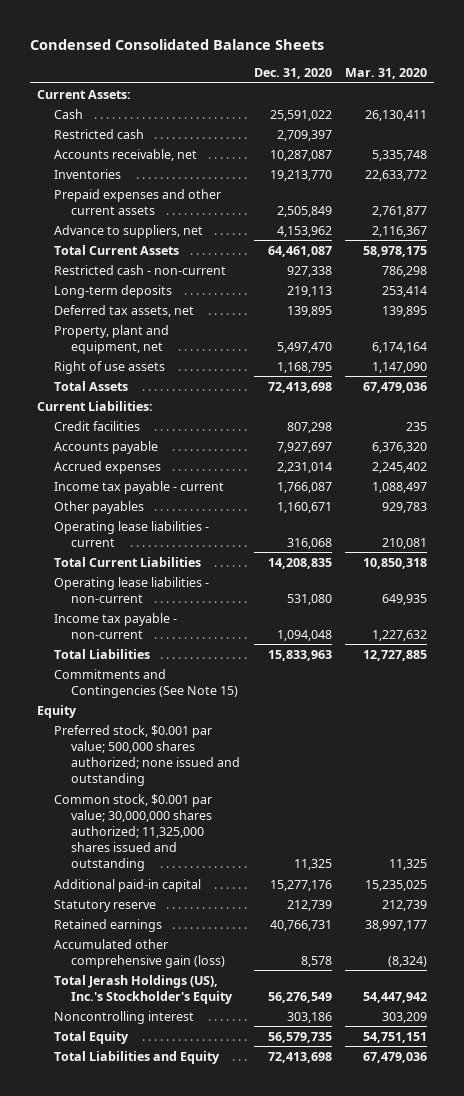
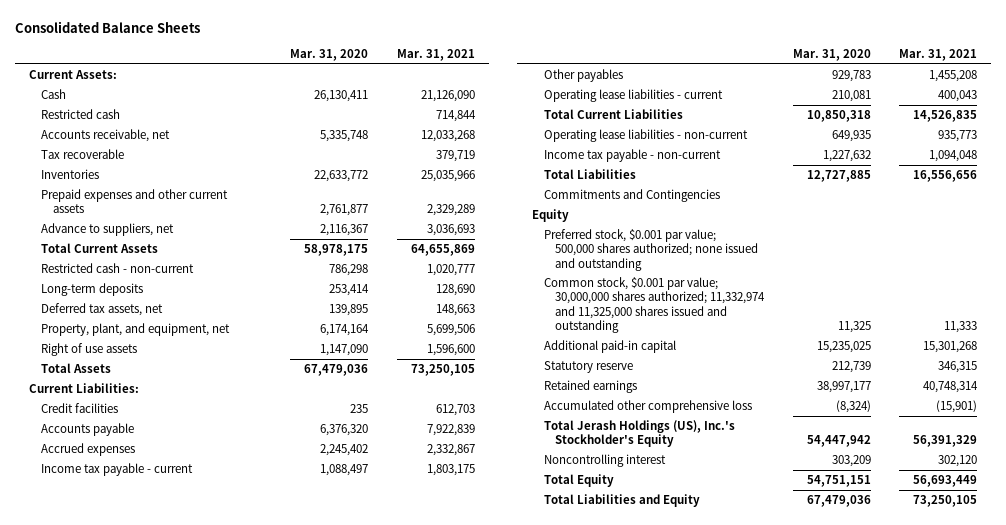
- Condensed Consolidated Balance Sheets
+ Consolidated Balance Sheets
- | Dec. 31, 2020 | Mar. 31, 2020
+ | Mar. 31, 2020 | Mar. 31, 2021
+ Tax recoverable | | 379,719
- Property, plant and equipment, net | 5,497,470 | 6,174,164
+ Property, plant, and equipment, net | 6,174,164 | 5,699,506
- Commitments and Contingencies (See Note 15)
+ Commitments and Contingencies
- Common stock, $0.001 par value; 30,000,000 shares authorized; 11,325,000 shares issued and outstanding | 11,325 | 11,325
+ Common stock, $0.001 par value; 30,000,000 shares authorized; 11,332,974 and 11,325,000 shares issued and outstanding | 11,325 | 11,333
- Accumulated other comprehensive gain (loss) | 8,578 | (8,324)
+ Accumulated other comprehensive loss | (8,324) | (15,901)

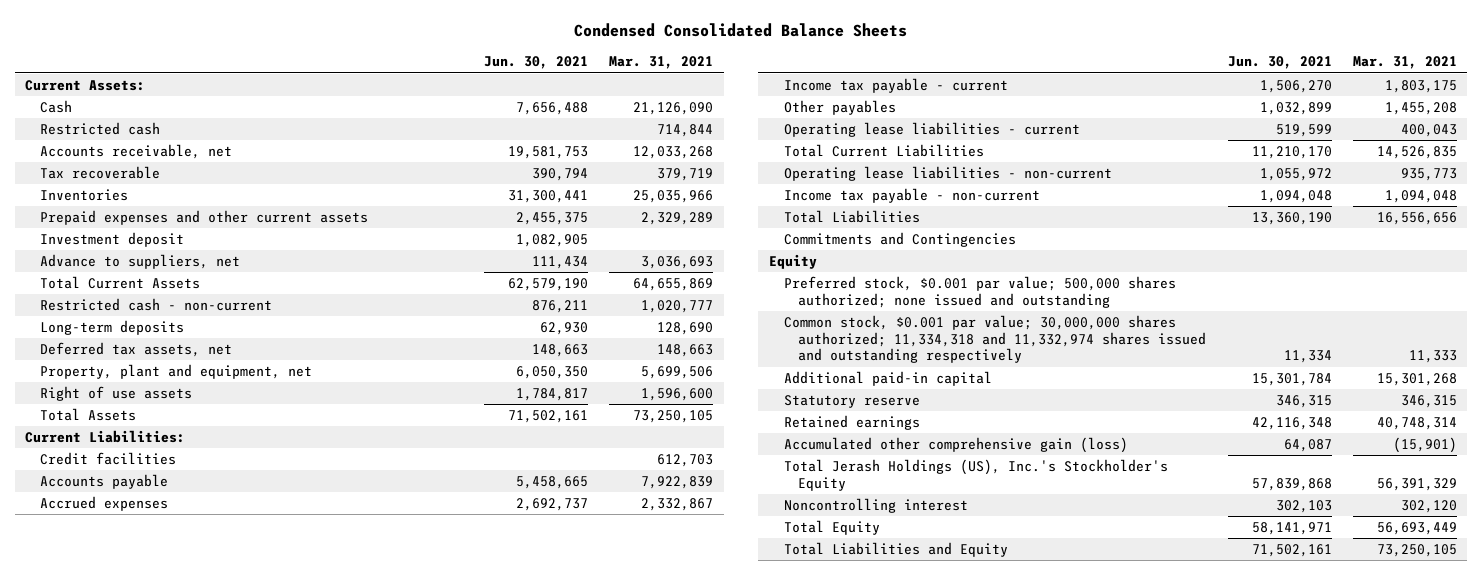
- Consolidated Balance Sheets
+ Condensed Consolidated Balance Sheets
- | Mar. 31, 2020 | Mar. 31, 2021
+ | Jun. 30, 2021 | Mar. 31, 2021
+ Investment deposit | 1,082,905 |
- Property, plant, and equipment, net | 6,174,164 | 5,699,506
+ Property, plant and equipment, net | 6,050,350 | 5,699,506
- Common stock, $0.001 par value; 30,000,000 shares authorized; 11,332,974 and 11,325,000 shares issued and outstanding | 11,325 | 11,333
+ Common stock, $0.001 par value; 30,000,000 shares authorized; 11,334,318 and 11,332,974 shares issued and outstanding respectively | 11,334 | 11,333
- Accumulated other comprehensive loss | (8,324) | (15,901)
+ Accumulated other comprehensive gain (loss) | 64,087 | (15,901)

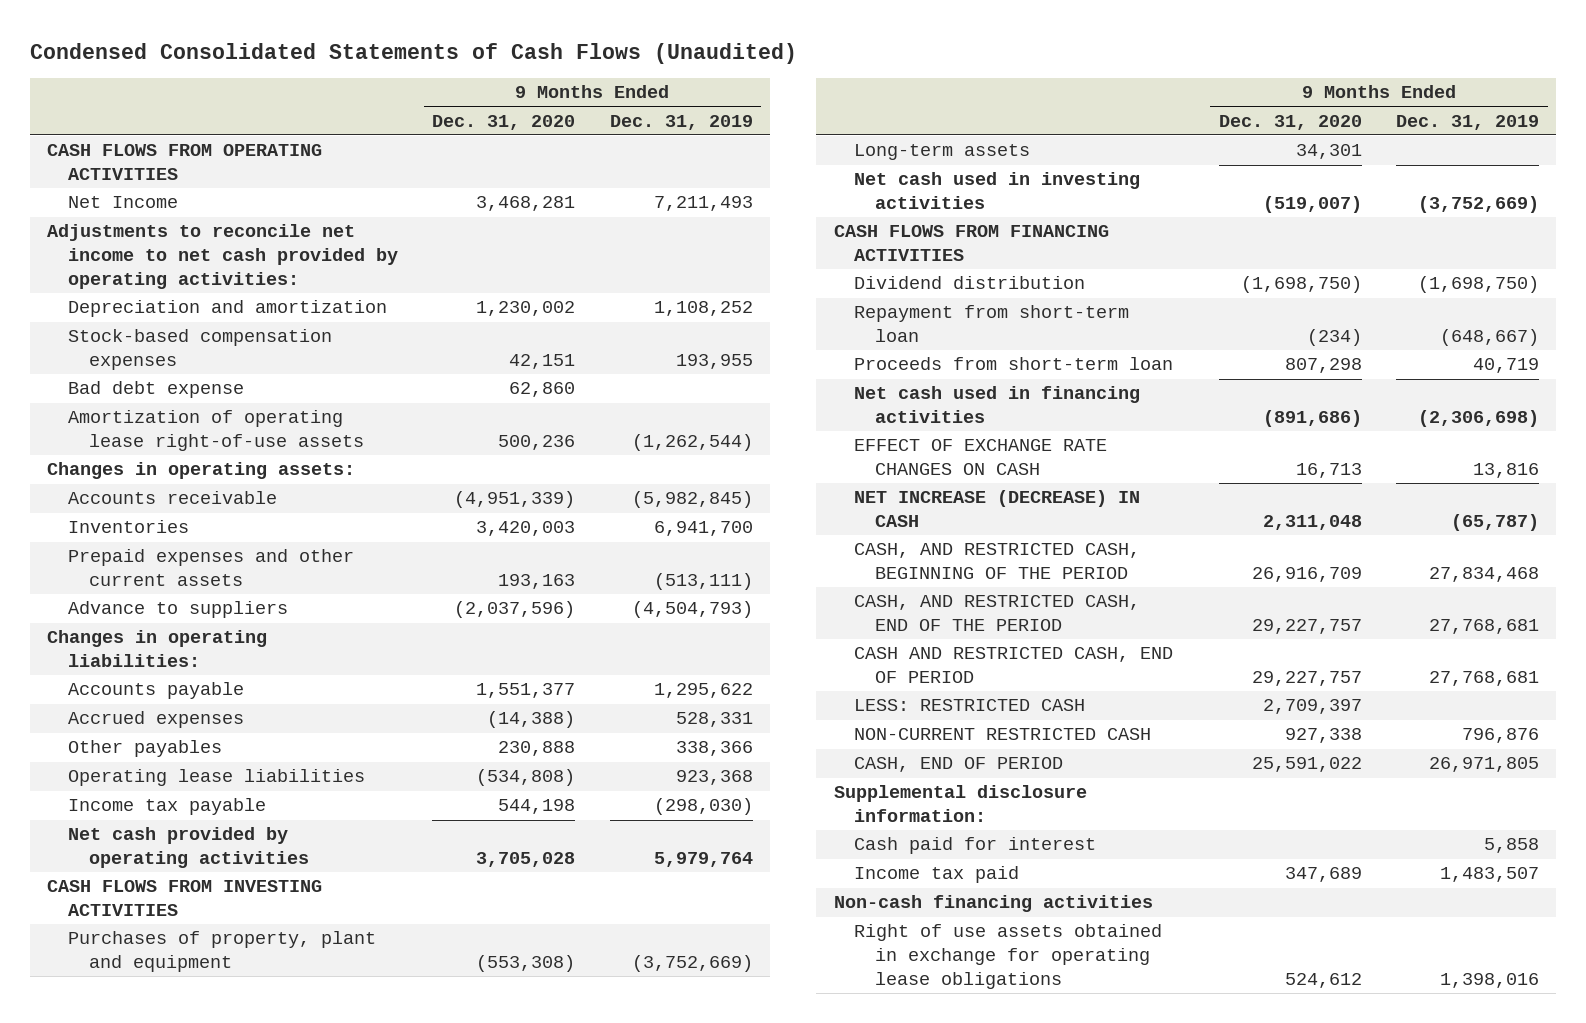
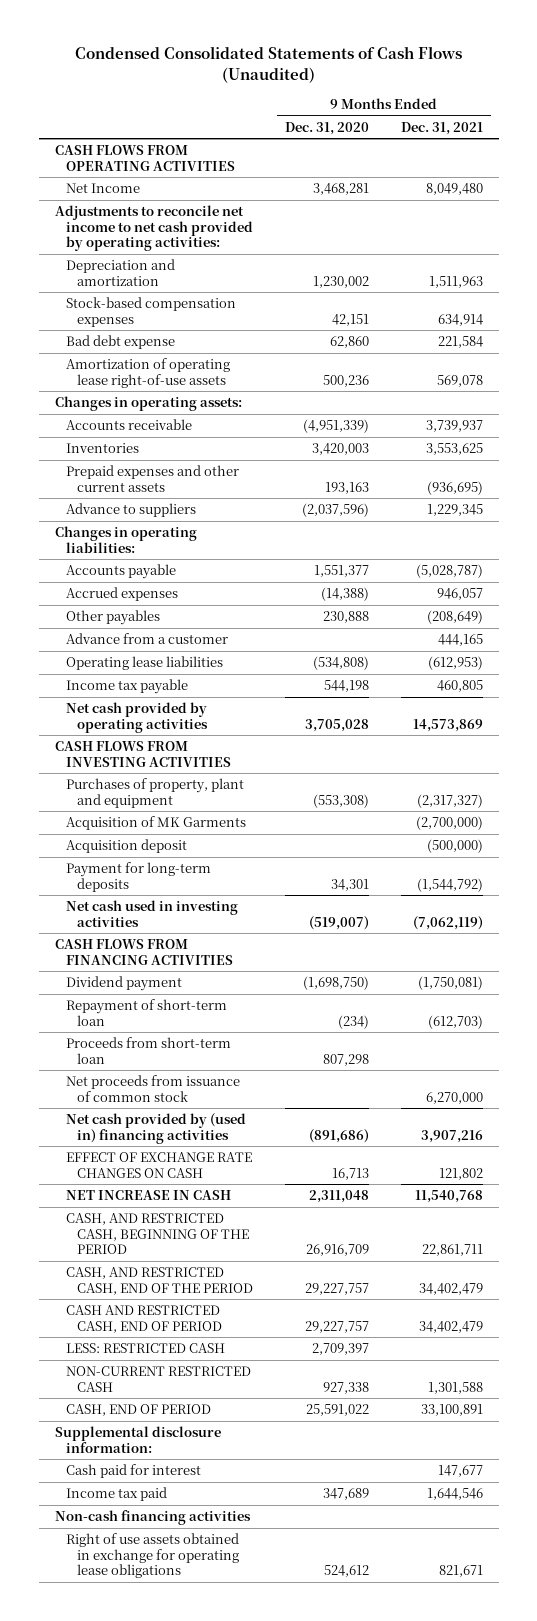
- | 9 Months Ended Dec. 31, 2020 | 9 Months Ended Dec. 31, 2019
+ | 9 Months Ended Dec. 31, 2020 | 9 Months Ended Dec. 31, 2021
+ Advance from a customer | | 444,165
- Long-term assets | 34,301 |
+ Acquisition of MK Garments | | (2,700,000)
+ Acquisition deposit | | (500,000)
+ Payment for long-term deposits | 34,301 | (1,544,792)
- Dividend distribution | (1,698,750) | (1,698,750)
- Repayment from short-term loan | (234) | (648,667)
+ Dividend payment | (1,698,750) | (1,750,081)
+ Repayment of short-term loan | (234) | (612,703)
- Net cash used in financing activities | (891,686) | (2,306,698)
+ Net proceeds from issuance of common stock | | 6,270,000
+ Net cash provided by (used in) financing activities | (891,686) | 3,907,216
- NET INCREASE (DECREASE) IN CASH | 2,311,048 | (65,787)
+ NET INCREASE IN CASH | 2,311,048 | 11,540,768

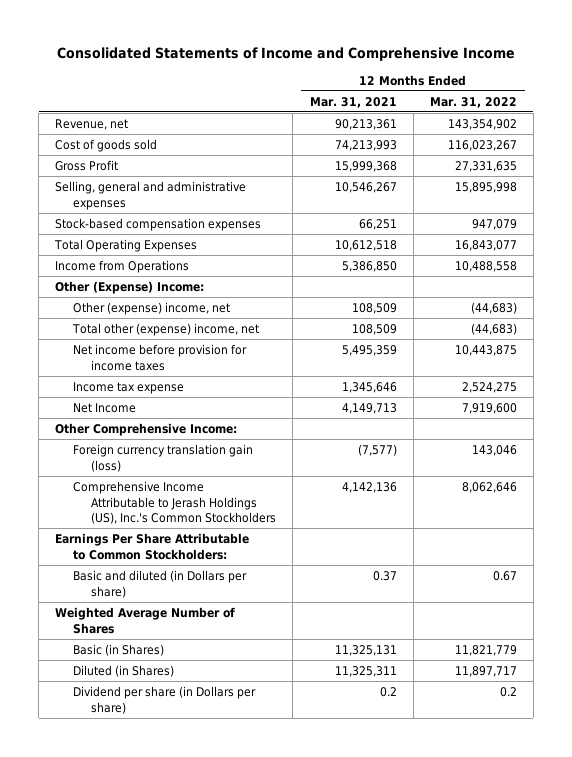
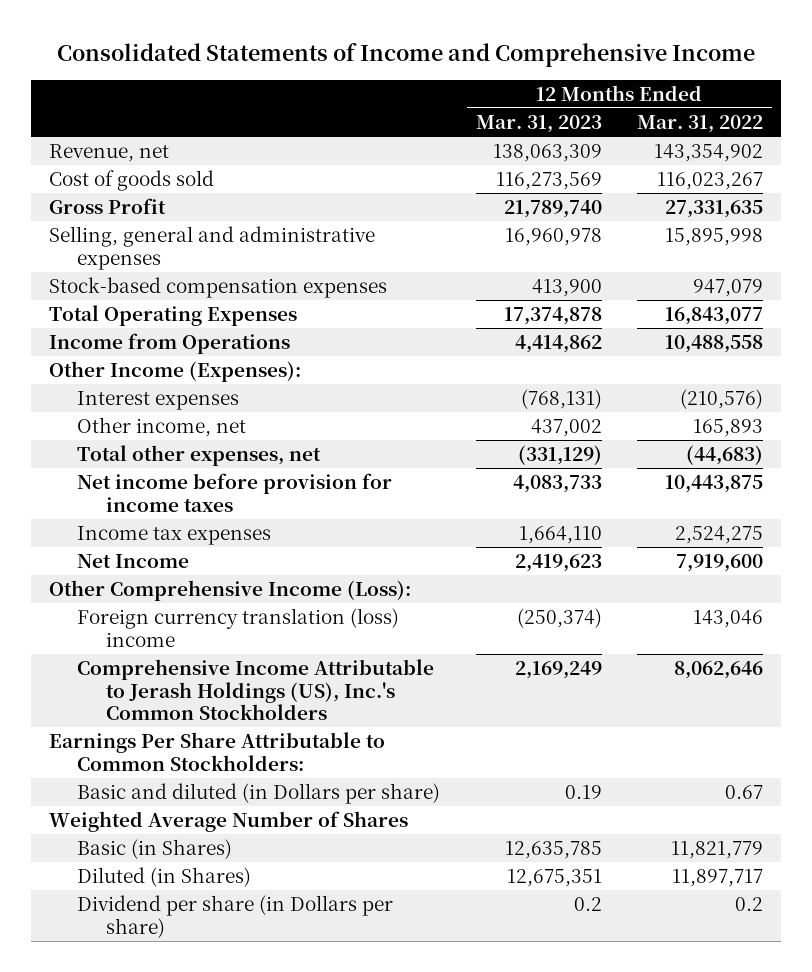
- | 12 Months Ended Mar. 31, 2021 | 12 Months Ended Mar. 31, 2022
+ | 12 Months Ended Mar. 31, 2023 | 12 Months Ended Mar. 31, 2022
- Other (Expense) Income:
- Other (expense) income, net | 108,509 | (44,683)
- Total other (expense) income, net | 108,509 | (44,683)
+ Other Income (Expenses):
+ Interest expenses | (768,131) | (210,576)
+ Other income, net | 437,002 | 165,893
+ Total other expenses, net | (331,129) | (44,683)
- Income tax expense | 1,345,646 | 2,524,275
+ Income tax expenses | 1,664,110 | 2,524,275
- Other Comprehensive Income:
- Foreign currency translation gain (loss) | (7,577) | 143,046
+ Other Comprehensive Income (Loss):
+ Foreign currency translation (loss) income | (250,374) | 143,046

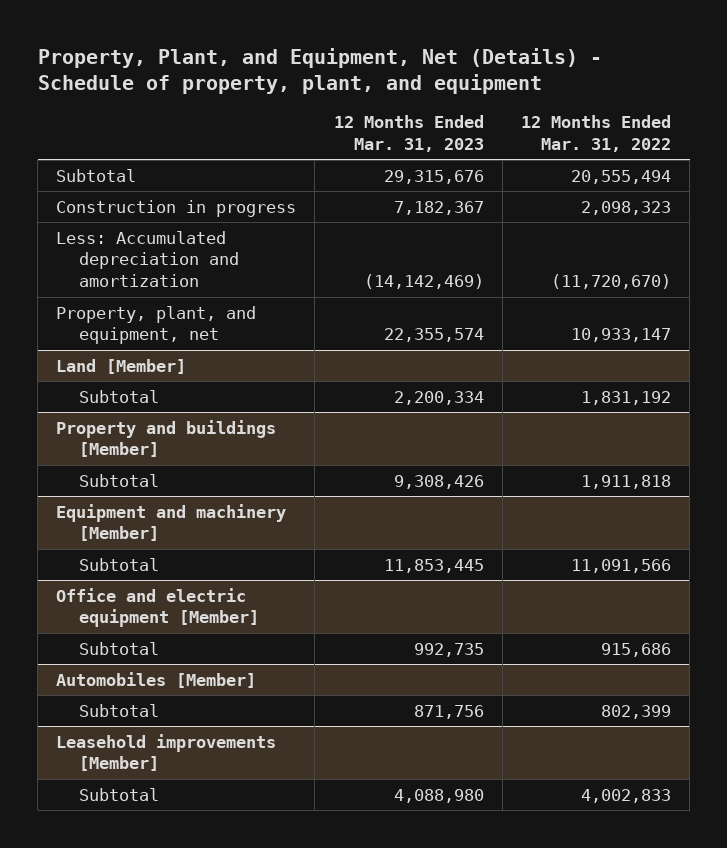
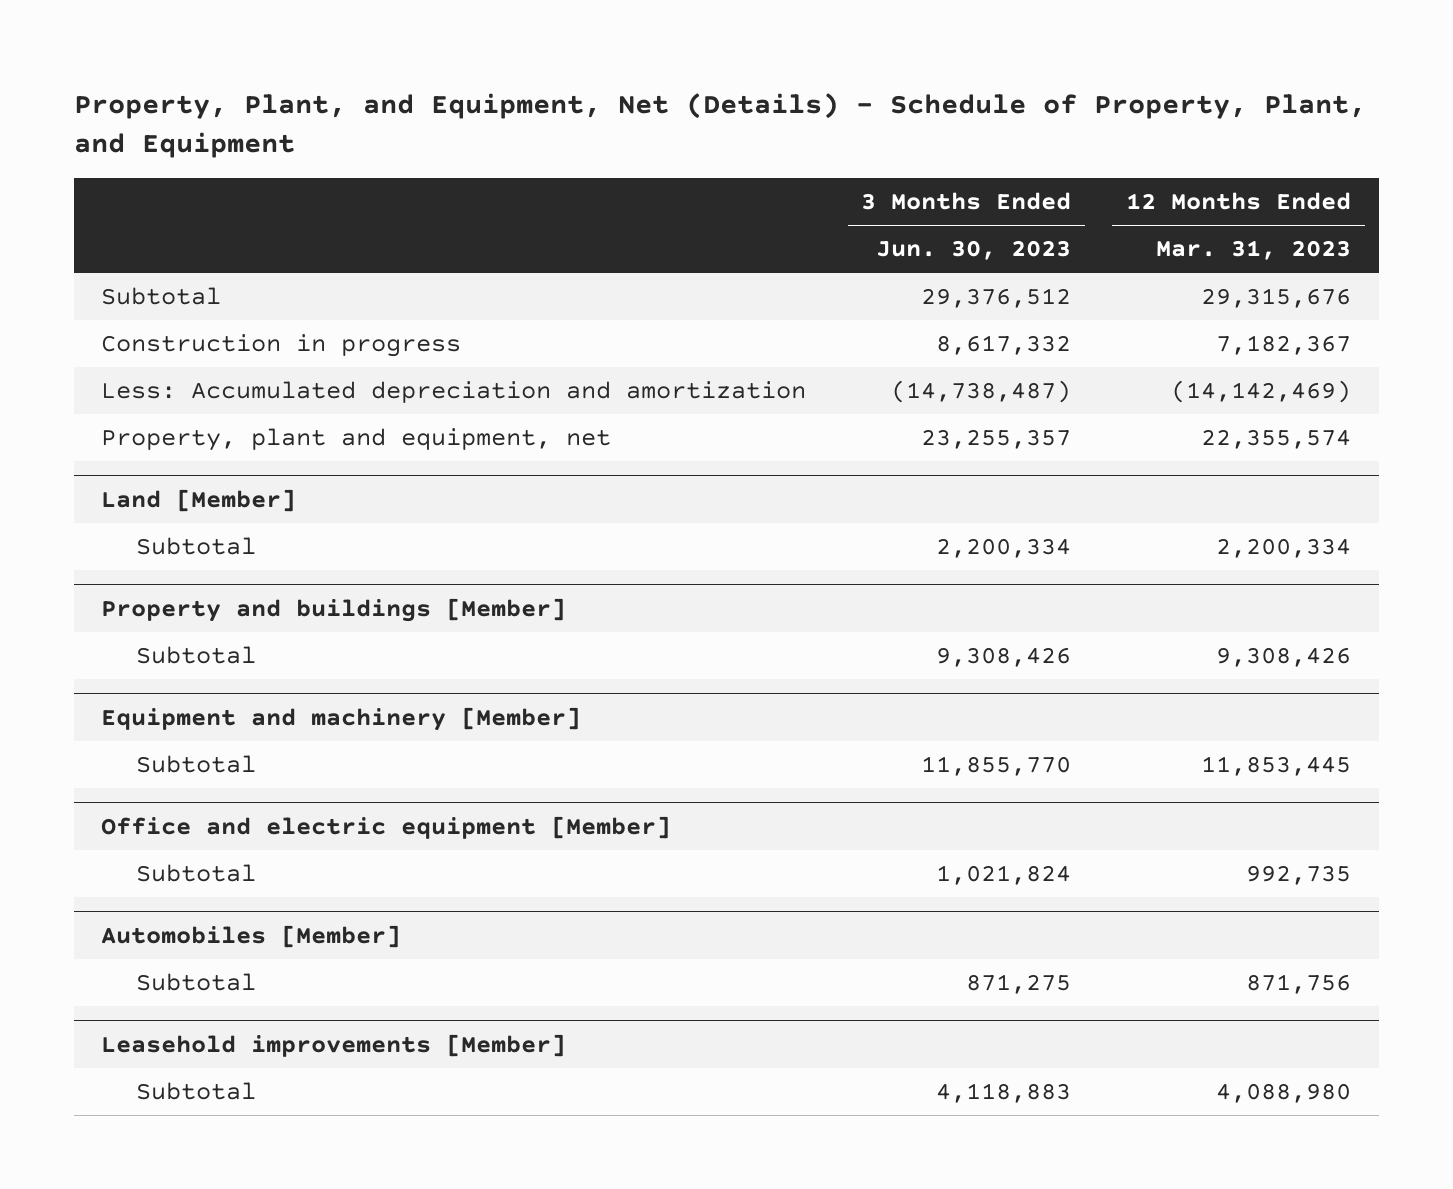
- Property, Plant, and Equipment, Net (Details) - Schedule of property, plant, and equipment
+ Property, Plant, and Equipment, Net (Details) - Schedule of Property, Plant, and Equipment
- | 12 Months Ended Mar. 31, 2023 | 12 Months Ended Mar. 31, 2022
+ | 3 Months Ended Jun. 30, 2023 | 12 Months Ended Mar. 31, 2023
- Property, plant, and equipment, net | 22,355,574 | 10,933,147
+ Property, plant and equipment, net | 23,255,357 | 22,355,574

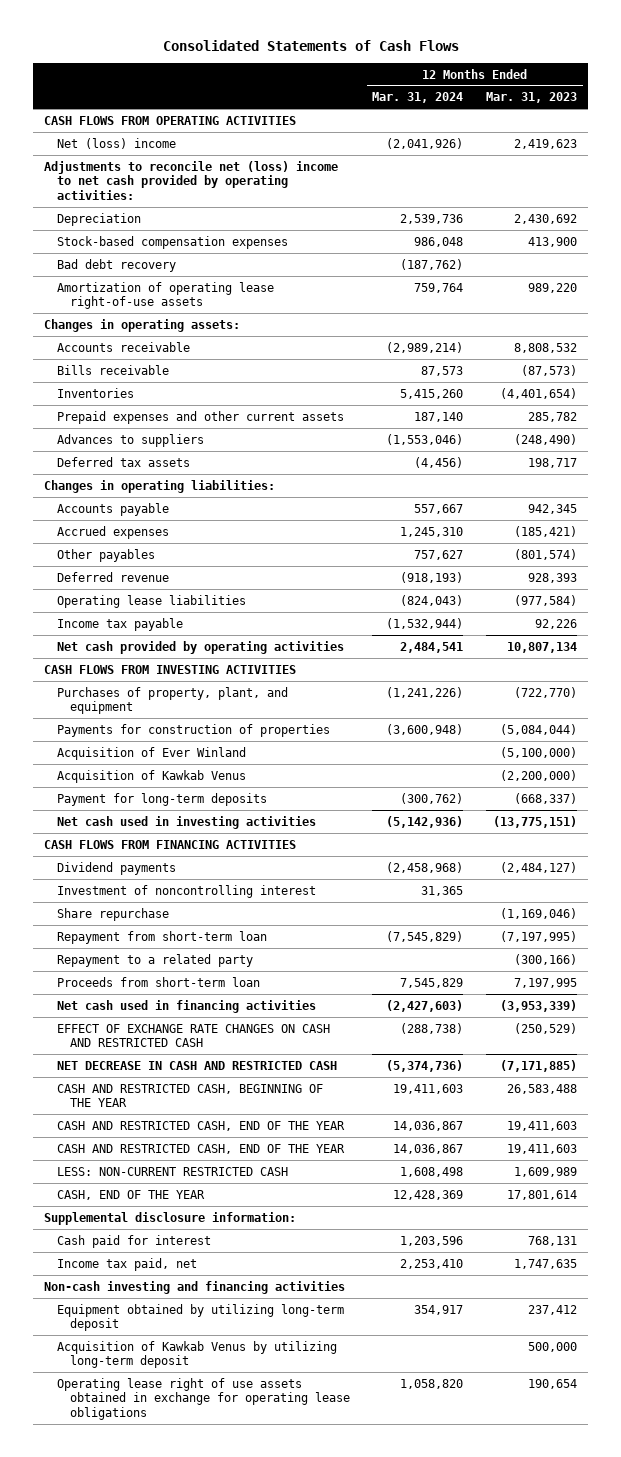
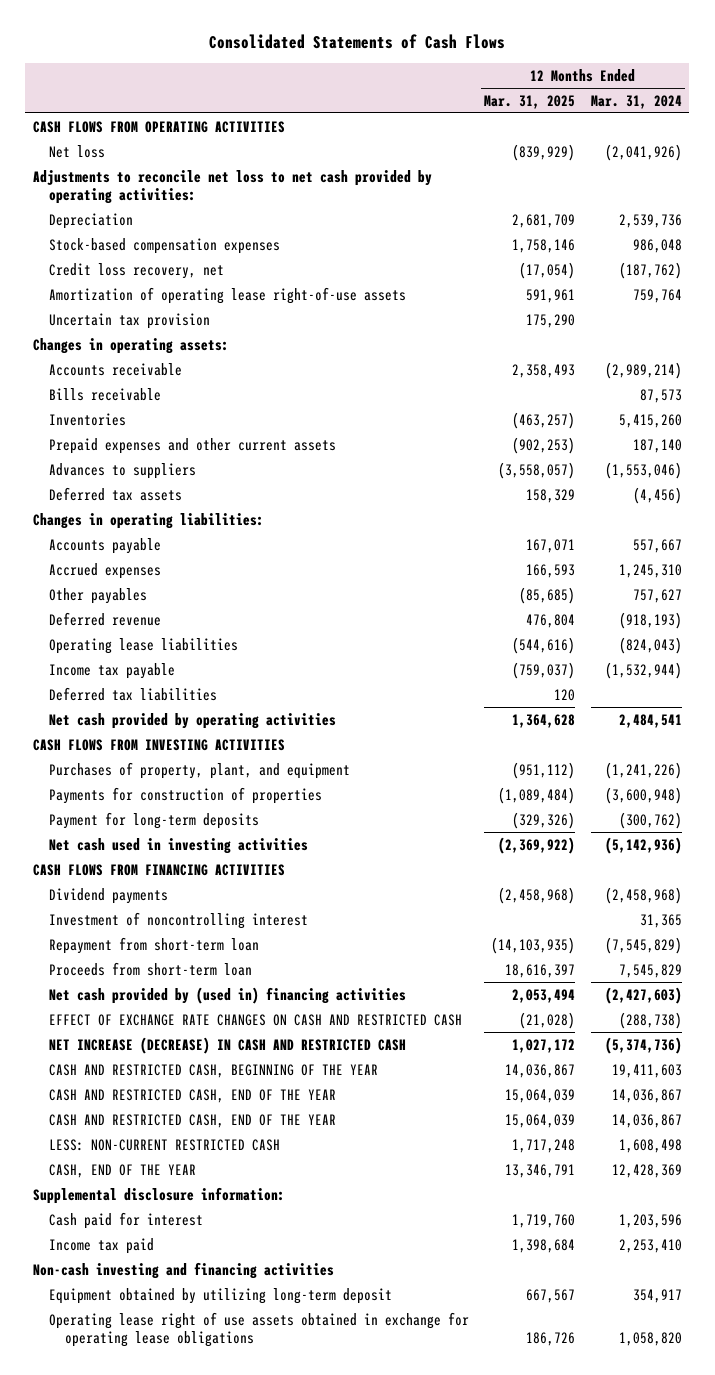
- | 12 Months Ended Mar. 31, 2024 | 12 Months Ended Mar. 31, 2023
+ | 12 Months Ended Mar. 31, 2025 | 12 Months Ended Mar. 31, 2024
- Net (loss) income | (2,041,926) | 2,419,623
- Adjustments to reconcile net (loss) income to net cash provided by operating activities:
+ Net loss | (839,929) | (2,041,926)
+ Adjustments to reconcile net loss to net cash provided by operating activities:
- Bad debt recovery | (187,762) |
+ Credit loss recovery, net | (17,054) | (187,762)
+ Uncertain tax provision | 175,290 |
+ Deferred tax liabilities | 120 |
- Acquisition of Ever Winland | | (5,100,000)
- Acquisition of Kawkab Venus | | (2,200,000)
- Share repurchase | | (1,169,046)
- Repayment to a related party | | (300,166)
- Net cash used in financing activities | (2,427,603) | (3,953,339)
+ Net cash provided by (used in) financing activities | 2,053,494 | (2,427,603)
- NET DECREASE IN CASH AND RESTRICTED CASH | (5,374,736) | (7,171,885)
+ NET INCREASE (DECREASE) IN CASH AND RESTRICTED CASH | 1,027,172 | (5,374,736)
- Income tax paid, net | 2,253,410 | 1,747,635
+ Income tax paid | 1,398,684 | 2,253,410
- Acquisition of Kawkab Venus by utilizing long-term deposit | | 500,000

